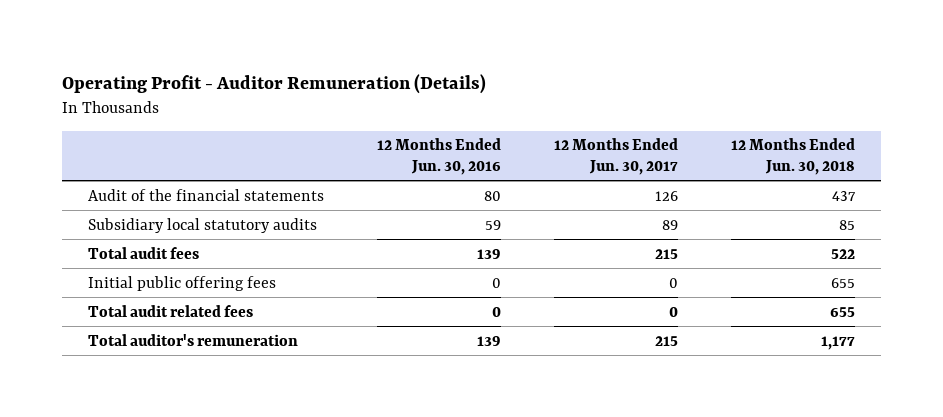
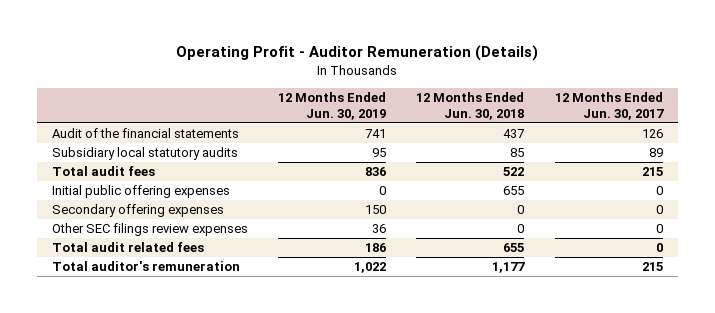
- | 12 Months Ended Jun. 30, 2016 | 12 Months Ended Jun. 30, 2017 | 12 Months Ended Jun. 30, 2018
+ | 12 Months Ended Jun. 30, 2019 | 12 Months Ended Jun. 30, 2018 | 12 Months Ended Jun. 30, 2017
- Initial public offering fees | 0 | 0 | 655
+ Initial public offering expenses | 0 | 655 | 0
+ Secondary offering expenses | 150 | 0 | 0
+ Other SEC filings review expenses | 36 | 0 | 0

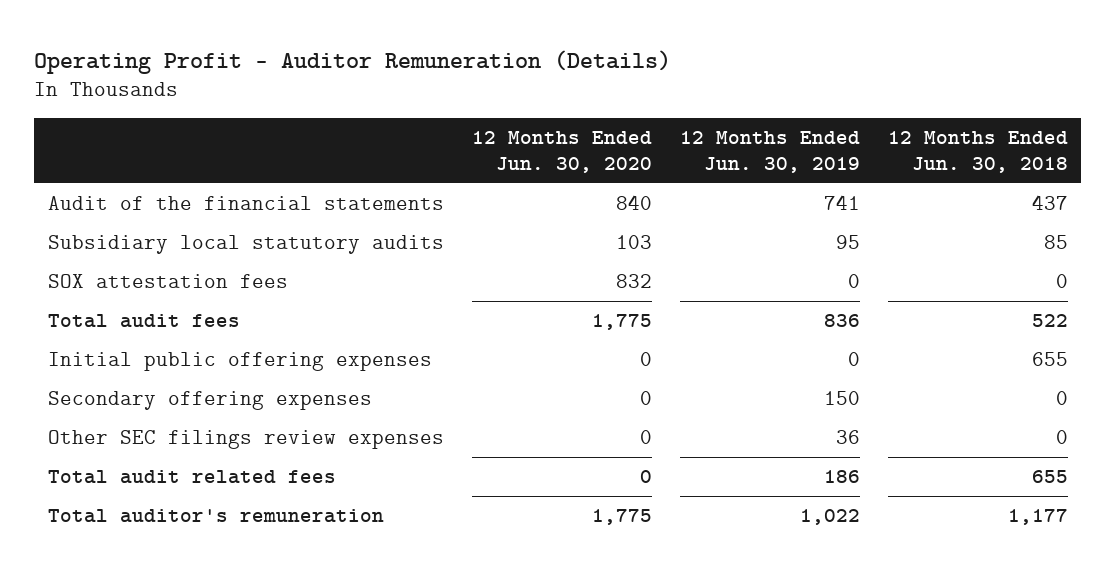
- | 12 Months Ended Jun. 30, 2019 | 12 Months Ended Jun. 30, 2018 | 12 Months Ended Jun. 30, 2017
+ | 12 Months Ended Jun. 30, 2020 | 12 Months Ended Jun. 30, 2019 | 12 Months Ended Jun. 30, 2018
+ SOX attestation fees | 832 | 0 | 0

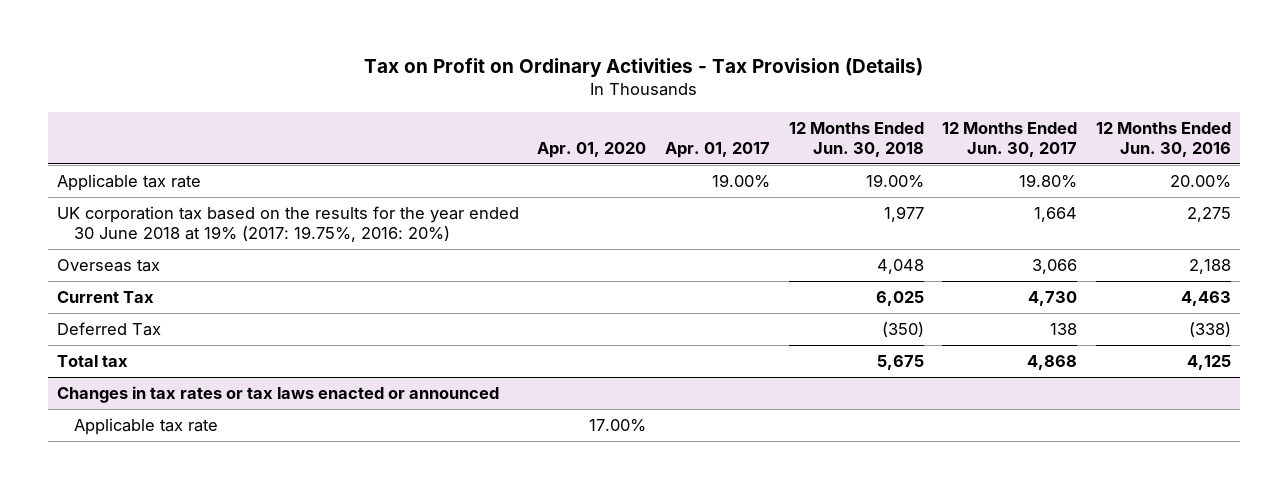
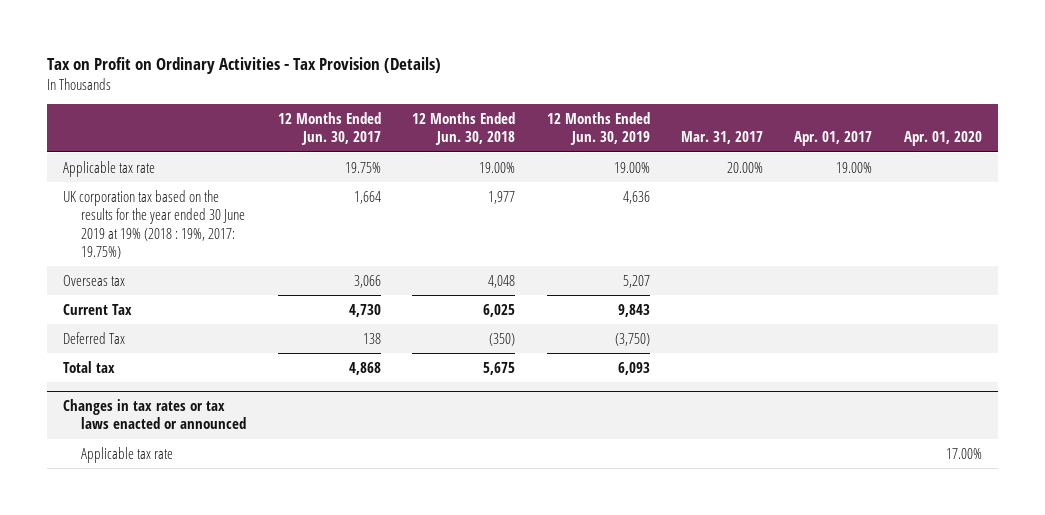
- | Apr. 01, 2020 | Apr. 01, 2017 | 12 Months Ended Jun. 30, 2018 | 12 Months Ended Jun. 30, 2017 | 12 Months Ended Jun. 30, 2016
+ | 12 Months Ended Jun. 30, 2017 | 12 Months Ended Jun. 30, 2018 | 12 Months Ended Jun. 30, 2019 | Mar. 31, 2017 | Apr. 01, 2017 | Apr. 01, 2020
- Applicable tax rate | | 19.00% | 19.00% | 19.80% | 20.00%
- UK corporation tax based on the results for the year ended 30 June 2018 at 19% (2017: 19.75%, 2016: 20%) | | | 1,977 | 1,664 | 2,275
+ Applicable tax rate | 19.75% | 19.00% | 19.00% | 20.00% | 19.00% |
+ UK corporation tax based on the results for the year ended 30 June 2019 at 19% (2018 : 19%, 2017: 19.75%) | 1,664 | 1,977 | 4,636 | | |

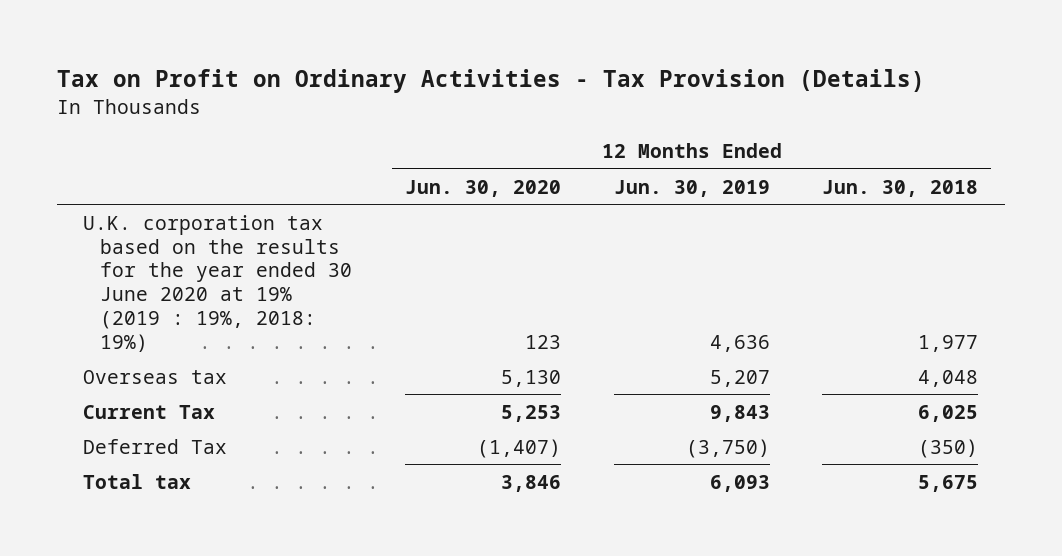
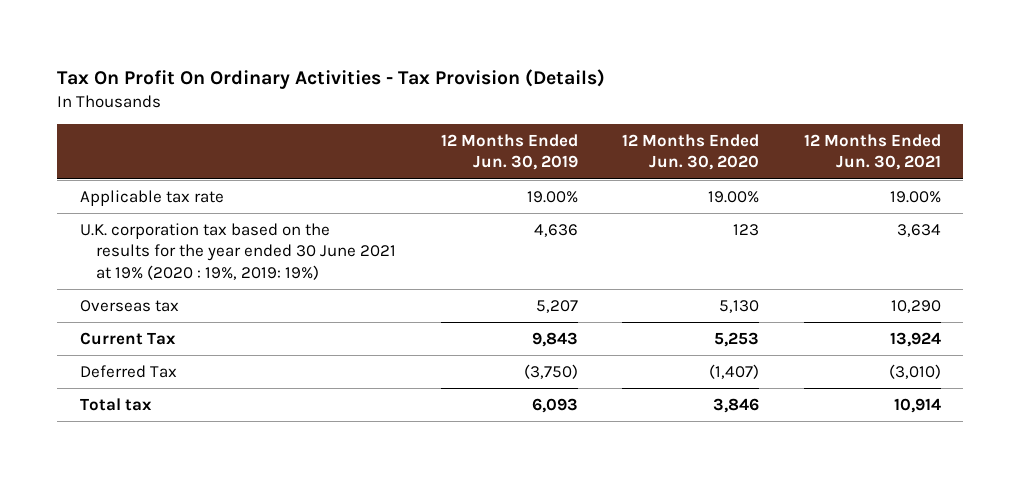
- Tax on Profit on Ordinary Activities - Tax Provision (Details)
+ Tax On Profit On Ordinary Activities - Tax Provision (Details)
- | 12 Months Ended Jun. 30, 2020 | 12 Months Ended Jun. 30, 2019 | 12 Months Ended Jun. 30, 2018
+ | 12 Months Ended Jun. 30, 2019 | 12 Months Ended Jun. 30, 2020 | 12 Months Ended Jun. 30, 2021
- U.K. corporation tax based on the results for the year ended 30 June 2020 at 19% (2019 : 19%, 2018: 19%) | 123 | 4,636 | 1,977
+ Applicable tax rate | 19.00% | 19.00% | 19.00%
+ U.K. corporation tax based on the results for the year ended 30 June 2021 at 19% (2020 : 19%, 2019: 19%) | 4,636 | 123 | 3,634

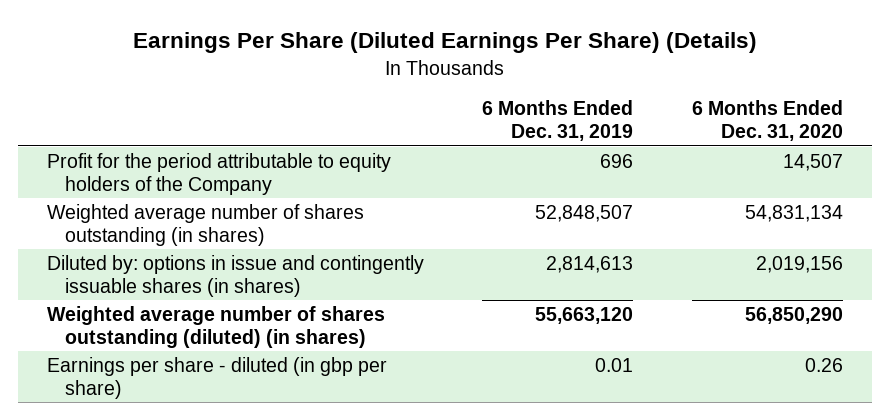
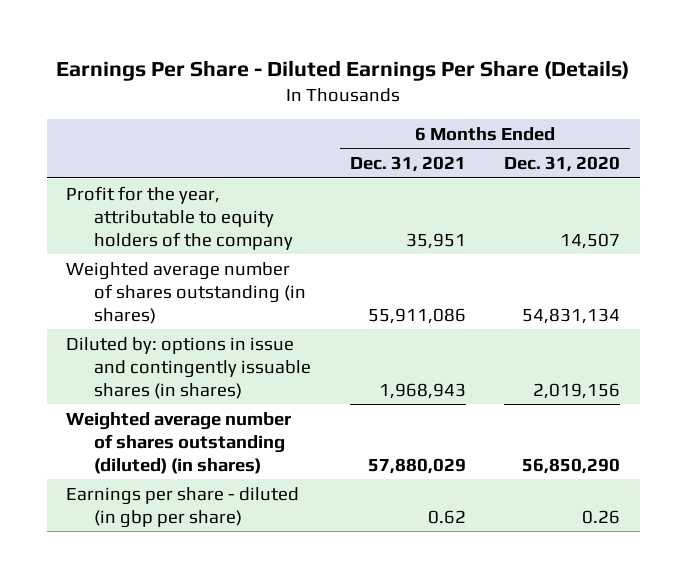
- Earnings Per Share (Diluted Earnings Per Share) (Details)
+ Earnings Per Share - Diluted Earnings Per Share (Details)
- | 6 Months Ended Dec. 31, 2019 | 6 Months Ended Dec. 31, 2020
+ | 6 Months Ended Dec. 31, 2021 | 6 Months Ended Dec. 31, 2020
- Profit for the period attributable to equity holders of the Company | 696 | 14,507
+ Profit for the year, attributable to equity holders of the company | 35,951 | 14,507

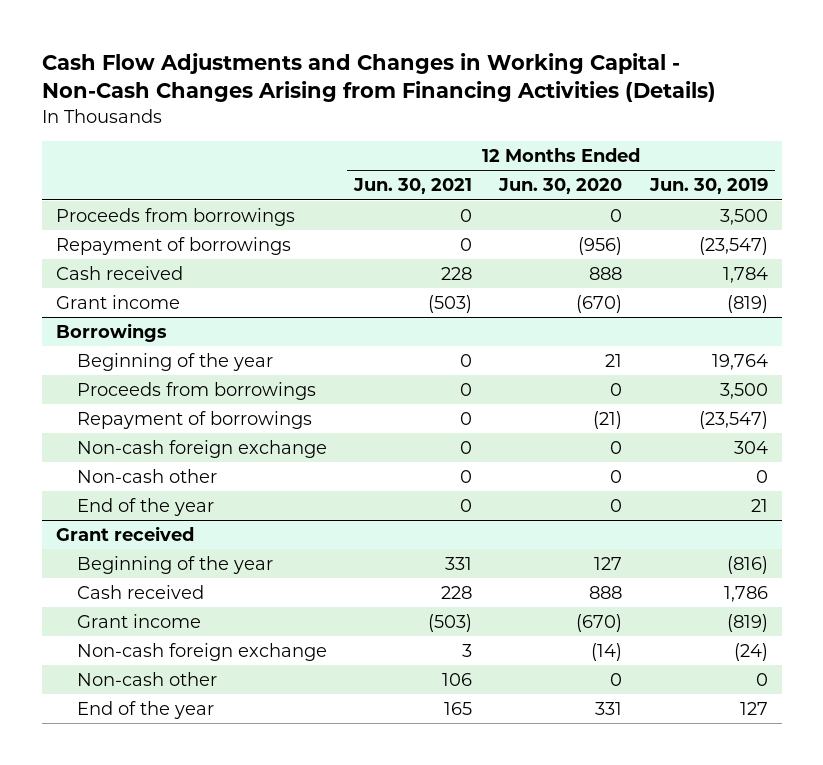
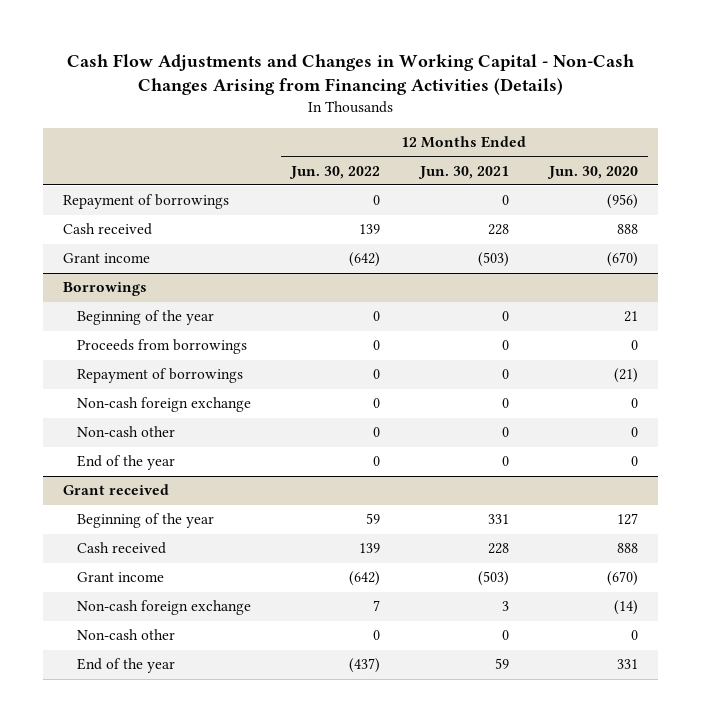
- | 12 Months Ended Jun. 30, 2021 | 12 Months Ended Jun. 30, 2020 | 12 Months Ended Jun. 30, 2019
+ | 12 Months Ended Jun. 30, 2022 | 12 Months Ended Jun. 30, 2021 | 12 Months Ended Jun. 30, 2020
- Proceeds from borrowings | 0 | 0 | 3,500
@ Grant received
- Non-cash other | 106 | 0 | 0
- End of the year | 165 | 331 | 127
+ Non-cash other | 0 | 0 | 0
+ End of the year | (437) | 59 | 331

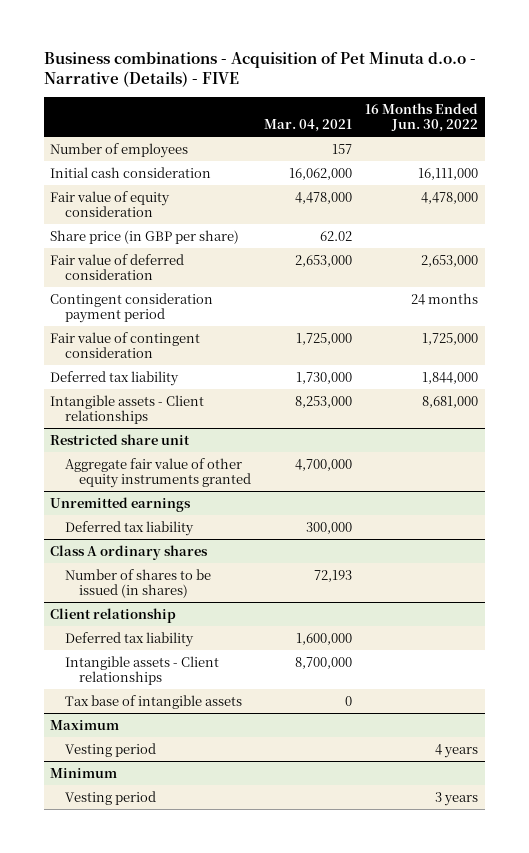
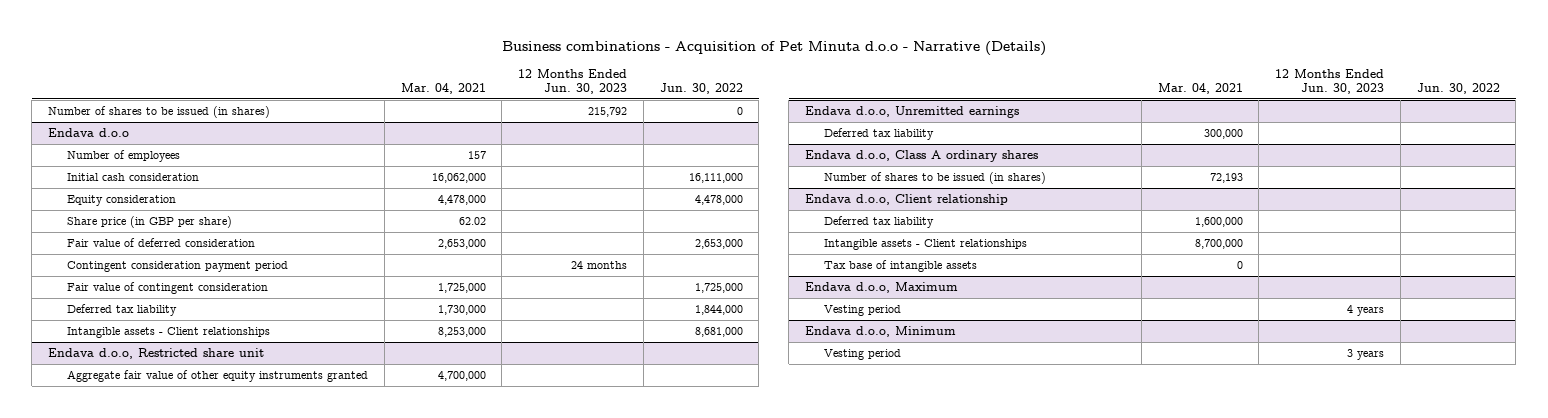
- Business combinations - Acquisition of Pet Minuta d.o.o - Narrative (Details) - FIVE
+ Business combinations - Acquisition of Pet Minuta d.o.o - Narrative (Details)
- | Mar. 04, 2021 | 16 Months Ended Jun. 30, 2022
+ | Mar. 04, 2021 | 12 Months Ended Jun. 30, 2023 | Jun. 30, 2022
+ Number of shares to be issued (in shares) | | 215,792 | 0
+ Endava d.o.o
- Fair value of equity consideration | 4,478,000 | 4,478,000
+ Equity consideration | 4,478,000 | | 4,478,000
- Restricted share unit
+ Endava d.o.o, Restricted share unit
- Unremitted earnings
+ Endava d.o.o, Unremitted earnings
- Class A ordinary shares
+ Endava d.o.o, Class A ordinary shares
- Client relationship
+ Endava d.o.o, Client relationship
- Maximum
+ Endava d.o.o, Maximum
- Minimum
+ Endava d.o.o, Minimum

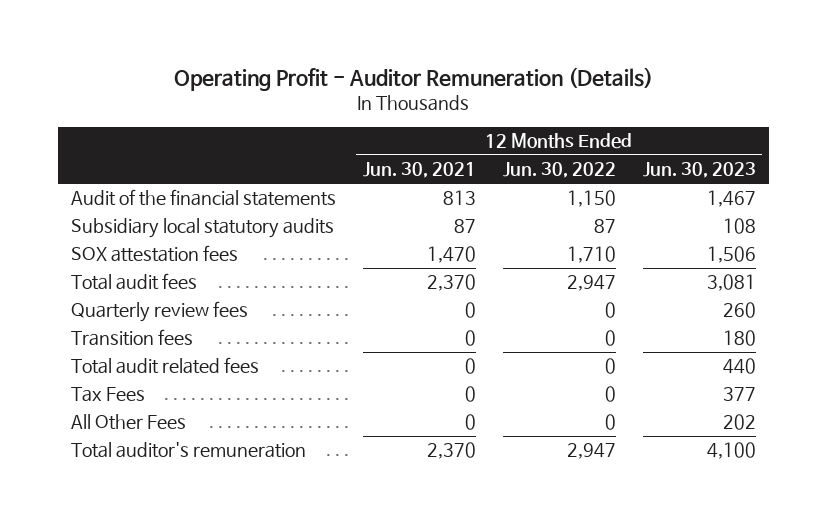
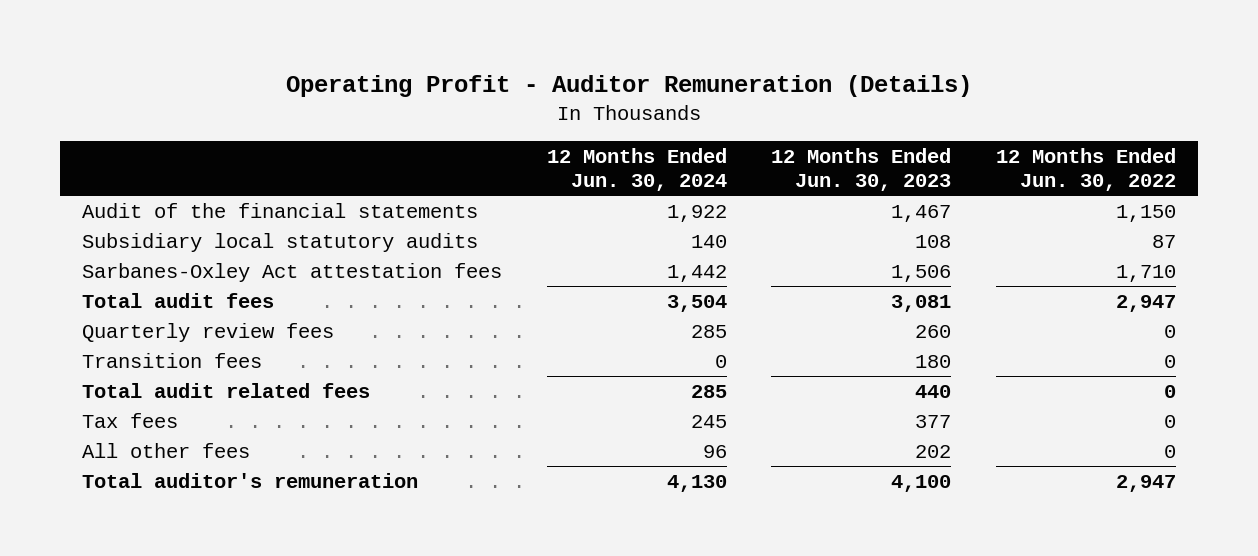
- | 12 Months Ended Jun. 30, 2021 | 12 Months Ended Jun. 30, 2022 | 12 Months Ended Jun. 30, 2023
+ | 12 Months Ended Jun. 30, 2024 | 12 Months Ended Jun. 30, 2023 | 12 Months Ended Jun. 30, 2022
- SOX attestation fees | 1,470 | 1,710 | 1,506
+ Sarbanes-Oxley Act attestation fees | 1,442 | 1,506 | 1,710
- Tax Fees | 0 | 0 | 377
- All Other Fees | 0 | 0 | 202
+ Tax fees | 245 | 377 | 0
+ All other fees | 96 | 202 | 0

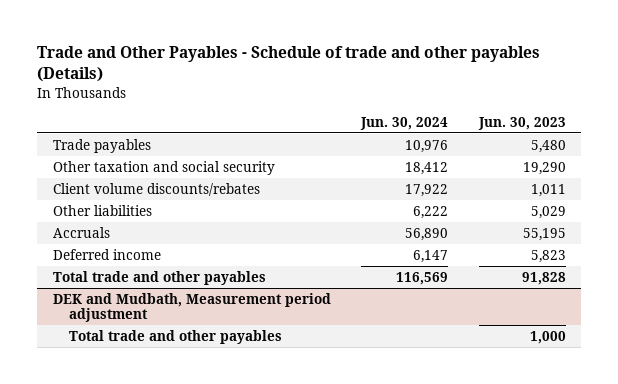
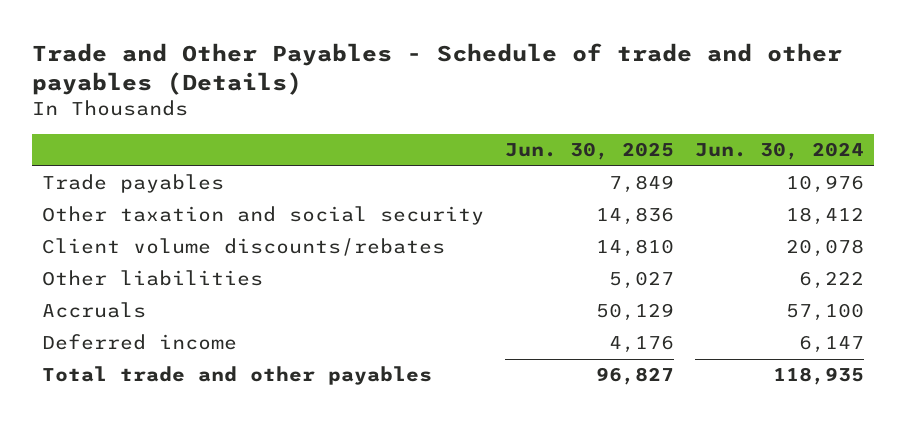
- | Jun. 30, 2024 | Jun. 30, 2023
+ | Jun. 30, 2025 | Jun. 30, 2024
- Client volume discounts/rebates | 17,922 | 1,011
+ Client volume discounts/rebates | 14,810 | 20,078
- Accruals | 56,890 | 55,195
+ Accruals | 50,129 | 57,100
- Total trade and other payables | 116,569 | 91,828
- DEK and Mudbath, Measurement period adjustment
- Total trade and other payables | | 1,000
+ Total trade and other payables | 96,827 | 118,935

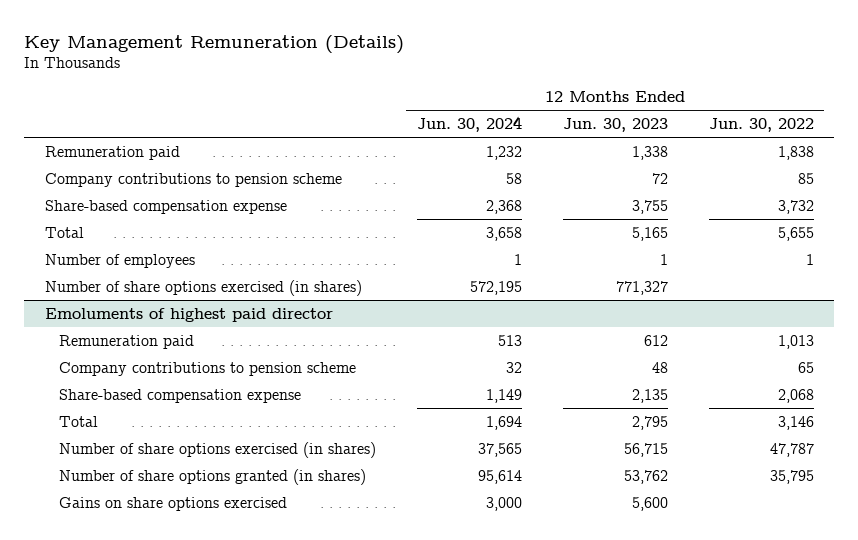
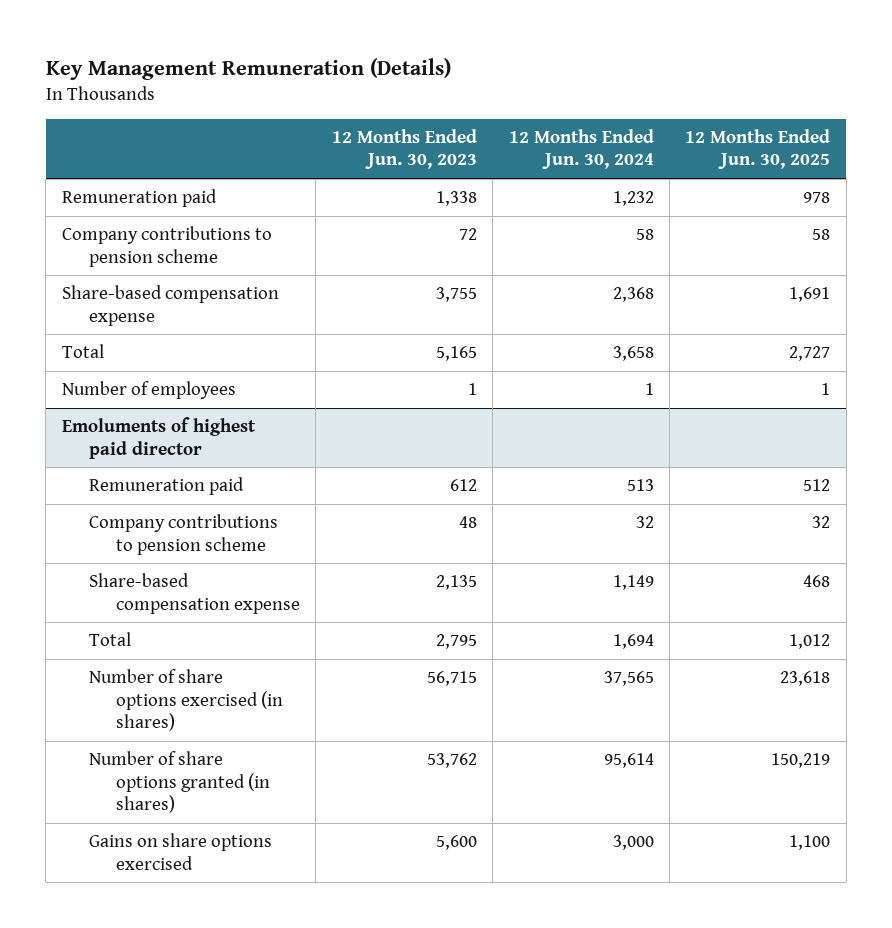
- | 12 Months Ended Jun. 30, 2024 | 12 Months Ended Jun. 30, 2023 | 12 Months Ended Jun. 30, 2022
+ | 12 Months Ended Jun. 30, 2023 | 12 Months Ended Jun. 30, 2024 | 12 Months Ended Jun. 30, 2025
- Number of share options exercised (in shares) | 572,195 | 771,327 |

